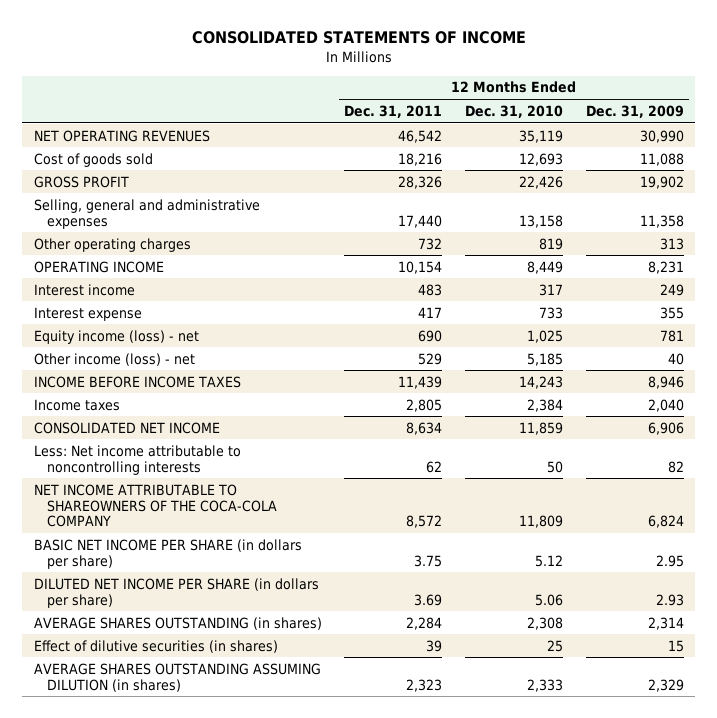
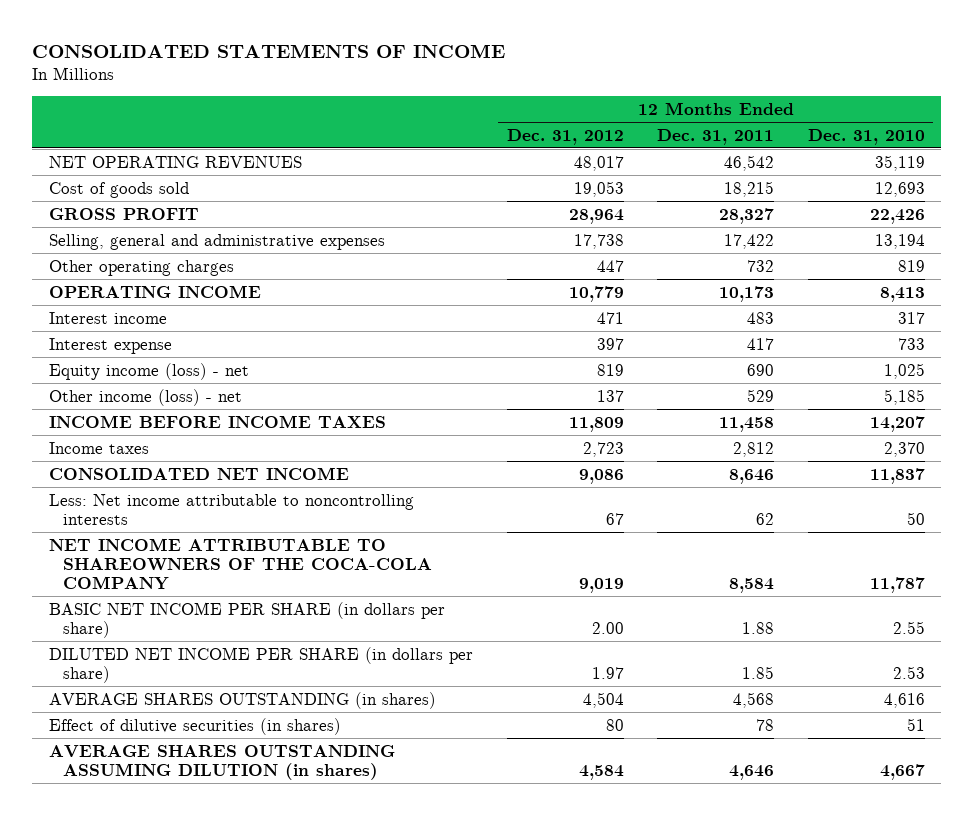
- | 12 Months Ended Dec. 31, 2011 | 12 Months Ended Dec. 31, 2010 | 12 Months Ended Dec. 31, 2009
+ | 12 Months Ended Dec. 31, 2012 | 12 Months Ended Dec. 31, 2011 | 12 Months Ended Dec. 31, 2010
- Cost of goods sold | 18,216 | 12,693 | 11,088
- GROSS PROFIT | 28,326 | 22,426 | 19,902
- Selling, general and administrative expenses | 17,440 | 13,158 | 11,358
+ Cost of goods sold | 19,053 | 18,215 | 12,693
+ GROSS PROFIT | 28,964 | 28,327 | 22,426
+ Selling, general and administrative expenses | 17,738 | 17,422 | 13,194
- OPERATING INCOME | 10,154 | 8,449 | 8,231
+ OPERATING INCOME | 10,779 | 10,173 | 8,413
- INCOME BEFORE INCOME TAXES | 11,439 | 14,243 | 8,946
- Income taxes | 2,805 | 2,384 | 2,040
- CONSOLIDATED NET INCOME | 8,634 | 11,859 | 6,906
+ INCOME BEFORE INCOME TAXES | 11,809 | 11,458 | 14,207
+ Income taxes | 2,723 | 2,812 | 2,370
+ CONSOLIDATED NET INCOME | 9,086 | 8,646 | 11,837
- NET INCOME ATTRIBUTABLE TO SHAREOWNERS OF THE COCA-COLA COMPANY | 8,572 | 11,809 | 6,824
- BASIC NET INCOME PER SHARE (in dollars per share) | 3.75 | 5.12 | 2.95
- DILUTED NET INCOME PER SHARE (in dollars per share) | 3.69 | 5.06 | 2.93
- AVERAGE SHARES OUTSTANDING (in shares) | 2,284 | 2,308 | 2,314
- Effect of dilutive securities (in shares) | 39 | 25 | 15
- AVERAGE SHARES OUTSTANDING ASSUMING DILUTION (in shares) | 2,323 | 2,333 | 2,329
+ NET INCOME ATTRIBUTABLE TO SHAREOWNERS OF THE COCA-COLA COMPANY | 9,019 | 8,584 | 11,787
+ BASIC NET INCOME PER SHARE (in dollars per share) | 2.00 | 1.88 | 2.55
+ DILUTED NET INCOME PER SHARE (in dollars per share) | 1.97 | 1.85 | 2.53
+ AVERAGE SHARES OUTSTANDING (in shares) | 4,504 | 4,568 | 4,616
+ Effect of dilutive securities (in shares) | 80 | 78 | 51
+ AVERAGE SHARES OUTSTANDING ASSUMING DILUTION (in shares) | 4,584 | 4,646 | 4,667

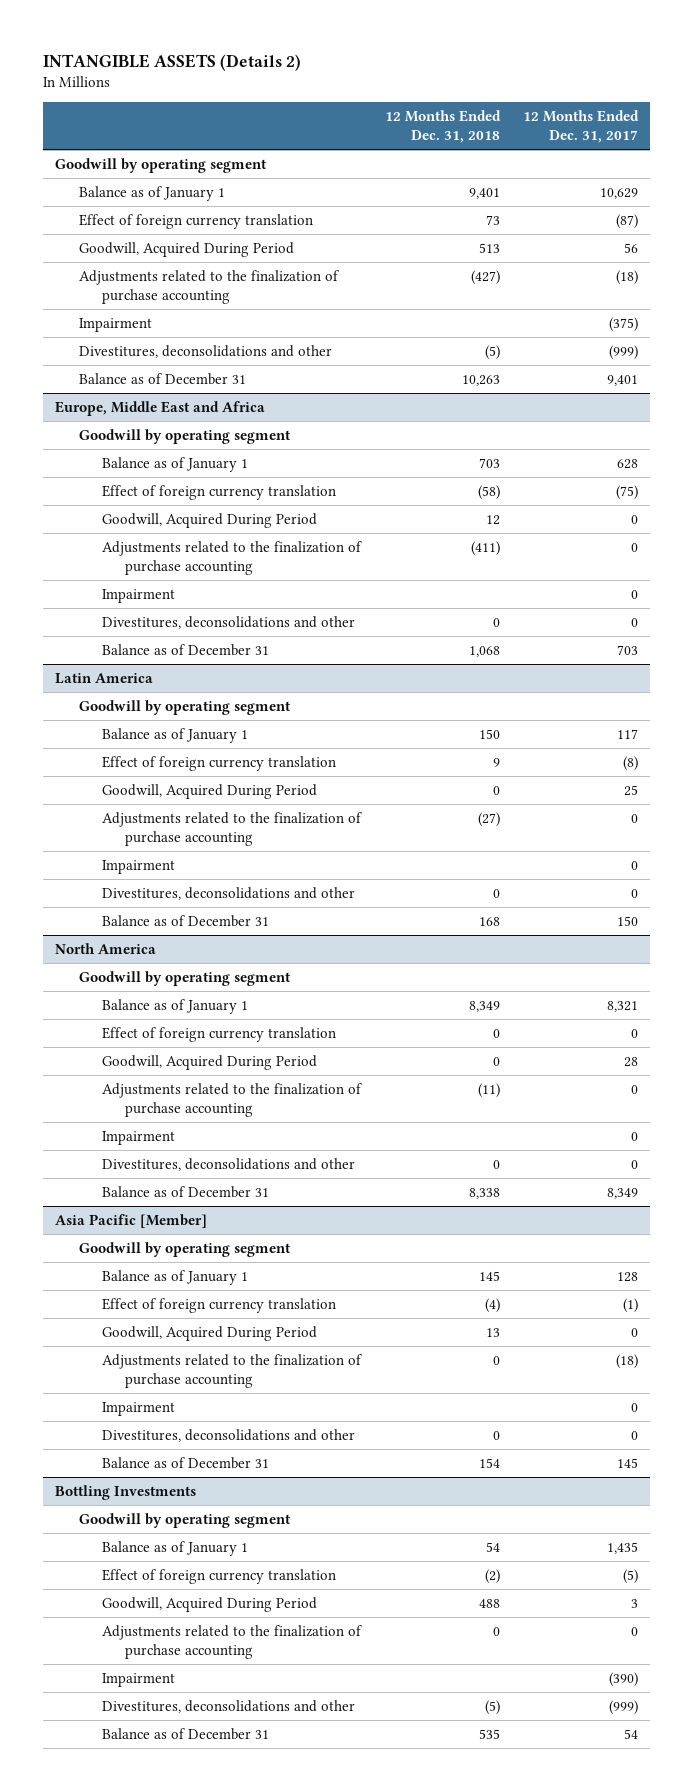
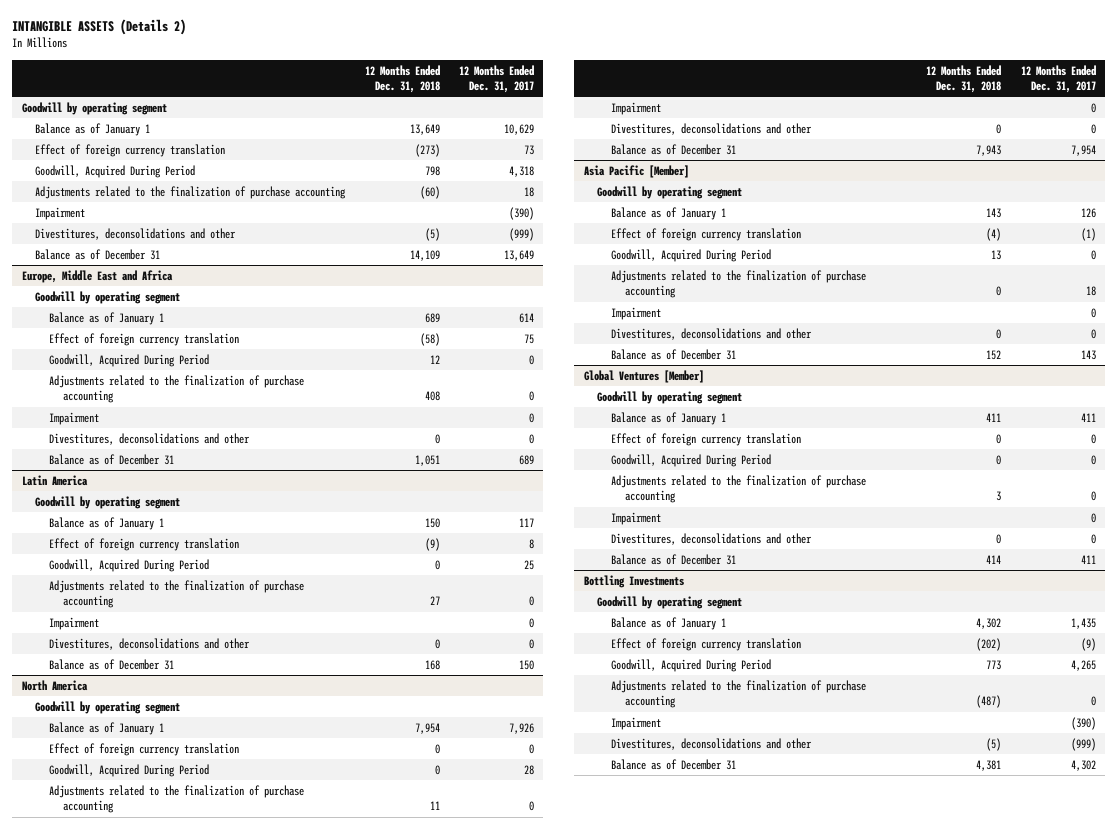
- Balance as of January 1 | 9,401 | 10,629
- Effect of foreign currency translation | 73 | (87)
- Goodwill, Acquired During Period | 513 | 56
- Adjustments related to the finalization of purchase accounting | (427) | (18)
- Impairment | | (375)
+ Balance as of January 1 | 13,649 | 10,629
+ Effect of foreign currency translation | (273) | 73
+ Goodwill, Acquired During Period | 798 | 4,318
+ Adjustments related to the finalization of purchase accounting | (60) | 18
+ Impairment | | (390)
- Balance as of December 31 | 10,263 | 9,401
+ Balance as of December 31 | 14,109 | 13,649
@ Europe, Middle East and Africa
- Balance as of January 1 | 703 | 628
- Effect of foreign currency translation | (58) | (75)
+ Balance as of January 1 | 689 | 614
+ Effect of foreign currency translation | (58) | 75
- Adjustments related to the finalization of purchase accounting | (411) | 0
+ Adjustments related to the finalization of purchase accounting | 408 | 0
- Balance as of December 31 | 1,068 | 703
+ Balance as of December 31 | 1,051 | 689
@ Latin America
- Effect of foreign currency translation | 9 | (8)
+ Effect of foreign currency translation | (9) | 8
- Adjustments related to the finalization of purchase accounting | (27) | 0
+ Adjustments related to the finalization of purchase accounting | 27 | 0
@ North America
- Balance as of January 1 | 8,349 | 8,321
+ Balance as of January 1 | 7,954 | 7,926
- Adjustments related to the finalization of purchase accounting | (11) | 0
+ Adjustments related to the finalization of purchase accounting | 11 | 0
- Balance as of December 31 | 8,338 | 8,349
+ Balance as of December 31 | 7,943 | 7,954
@ Asia Pacific [Member]
- Balance as of January 1 | 145 | 128
+ Balance as of January 1 | 143 | 126
- Adjustments related to the finalization of purchase accounting | 0 | (18)
+ Adjustments related to the finalization of purchase accounting | 0 | 18
- Balance as of December 31 | 154 | 145
+ Balance as of December 31 | 152 | 143
+ Global Ventures [Member]
+ Goodwill by operating segment
+ Balance as of January 1 | 411 | 411
+ Effect of foreign currency translation | 0 | 0
+ Goodwill, Acquired During Period | 0 | 0
+ Adjustments related to the finalization of purchase accounting | 3 | 0
+ Impairment | | 0
+ Divestitures, deconsolidations and other | 0 | 0
+ Balance as of December 31 | 414 | 411
@ Bottling Investments
- Balance as of January 1 | 54 | 1,435
- Effect of foreign currency translation | (2) | (5)
- Goodwill, Acquired During Period | 488 | 3
- Adjustments related to the finalization of purchase accounting | 0 | 0
+ Balance as of January 1 | 4,302 | 1,435
+ Effect of foreign currency translation | (202) | (9)
+ Goodwill, Acquired During Period | 773 | 4,265
+ Adjustments related to the finalization of purchase accounting | (487) | 0
- Balance as of December 31 | 535 | 54
+ Balance as of December 31 | 4,381 | 4,302

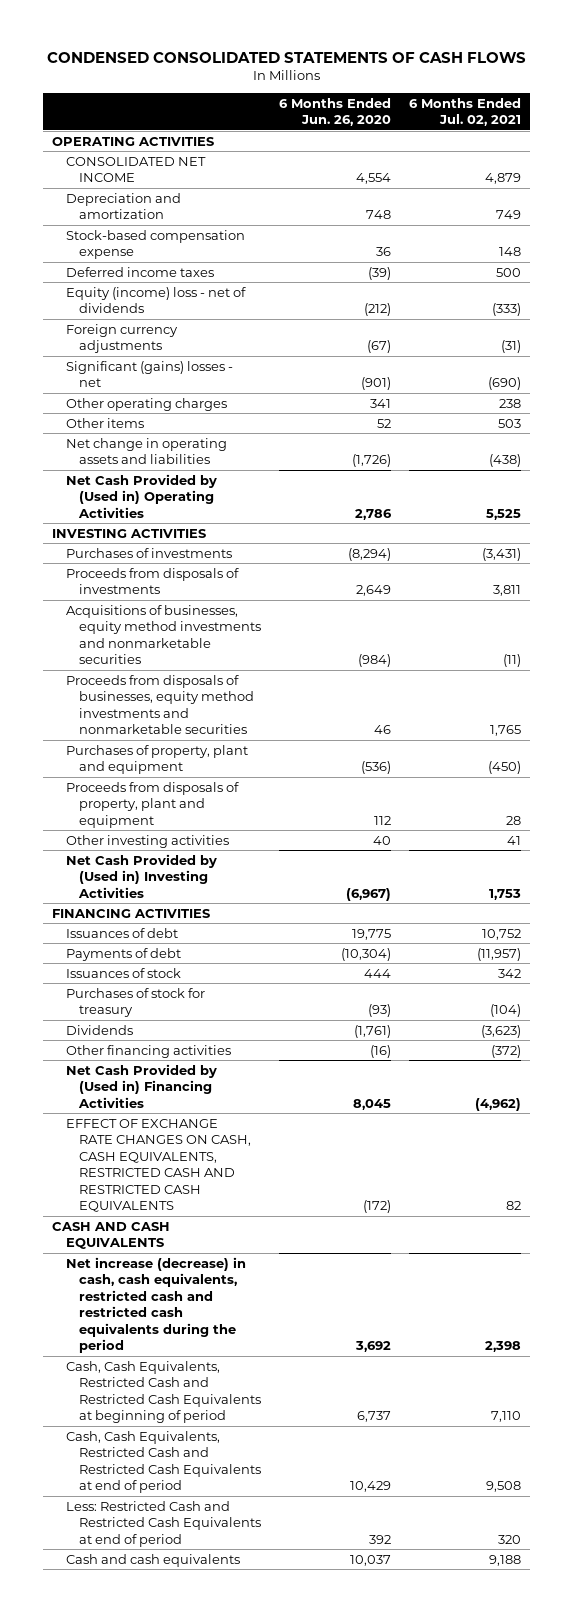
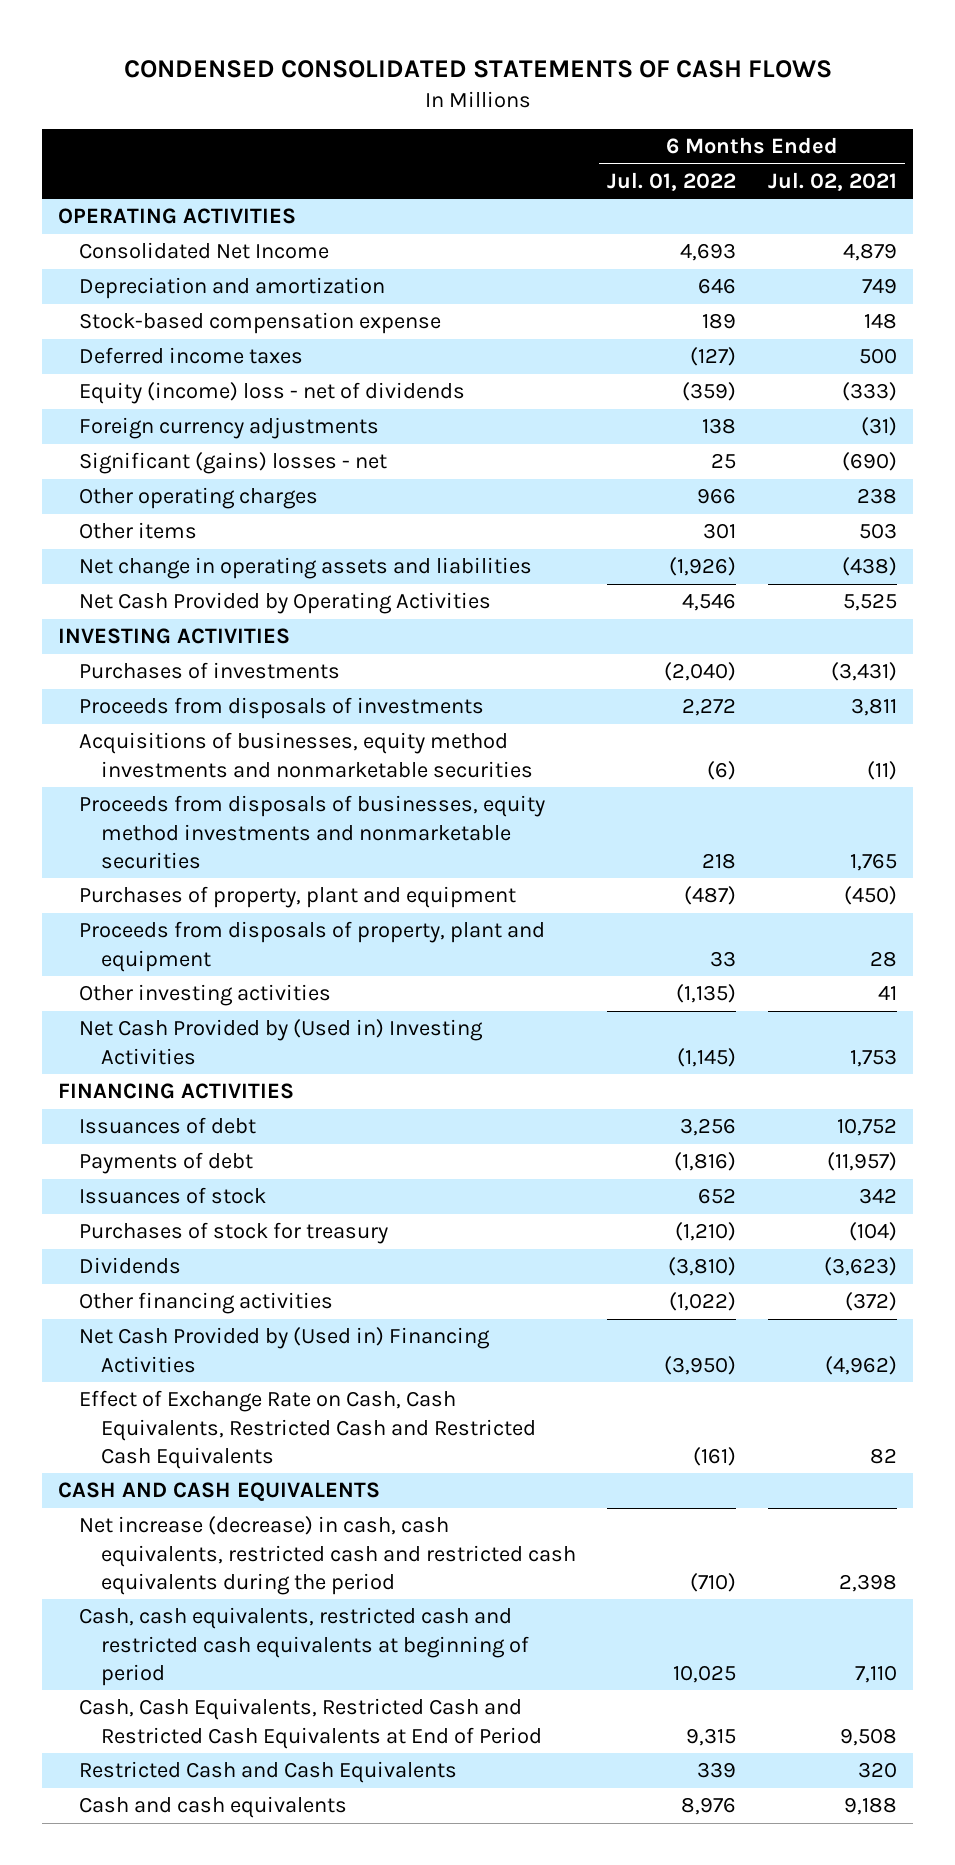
- | 6 Months Ended Jun. 26, 2020 | 6 Months Ended Jul. 02, 2021
+ | 6 Months Ended Jul. 01, 2022 | 6 Months Ended Jul. 02, 2021
- CONSOLIDATED NET INCOME | 4,554 | 4,879
+ Consolidated Net Income | 4,693 | 4,879
- Net Cash Provided by (Used in) Operating Activities | 2,786 | 5,525
+ Net Cash Provided by Operating Activities | 4,546 | 5,525
- EFFECT OF EXCHANGE RATE CHANGES ON CASH, CASH EQUIVALENTS, RESTRICTED CASH AND RESTRICTED CASH EQUIVALENTS | (172) | 82
+ Effect of Exchange Rate on Cash, Cash Equivalents, Restricted Cash and Restricted Cash Equivalents | (161) | 82
- Cash, Cash Equivalents, Restricted Cash and Restricted Cash Equivalents at beginning of period | 6,737 | 7,110
- Cash, Cash Equivalents, Restricted Cash and Restricted Cash Equivalents at end of period | 10,429 | 9,508
- Less: Restricted Cash and Restricted Cash Equivalents at end of period | 392 | 320
+ Cash, cash equivalents, restricted cash and restricted cash equivalents at beginning of period | 10,025 | 7,110
+ Cash, Cash Equivalents, Restricted Cash and Restricted Cash Equivalents at End of Period | 9,315 | 9,508
+ Restricted Cash and Cash Equivalents | 339 | 320

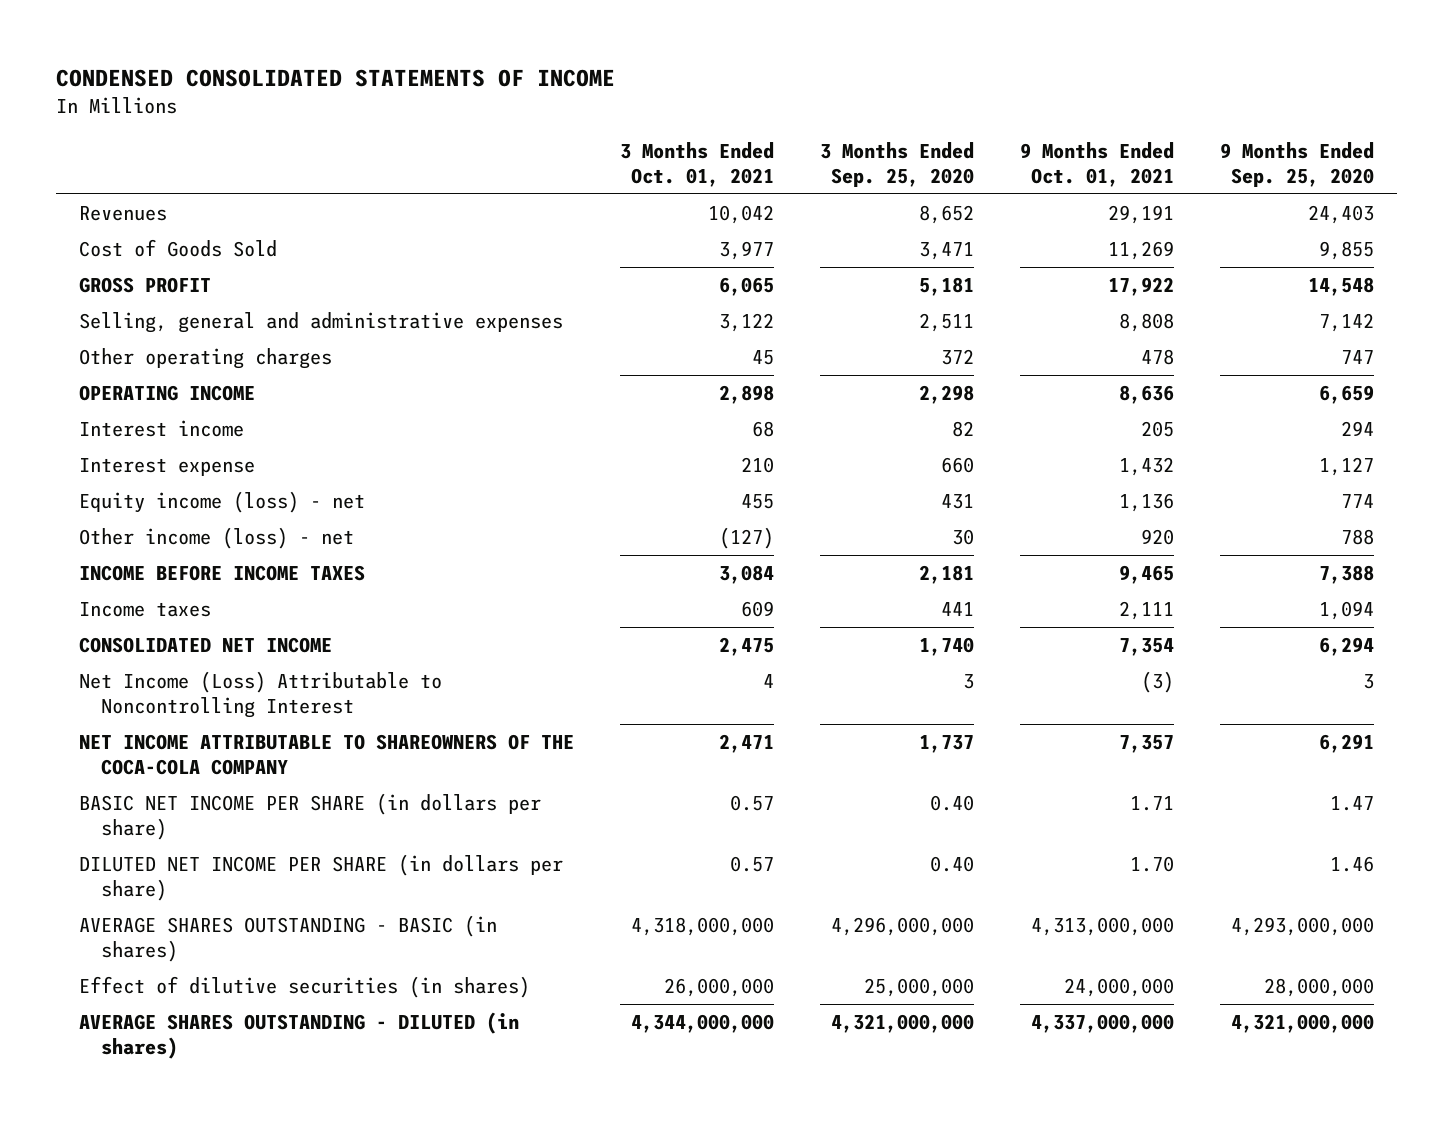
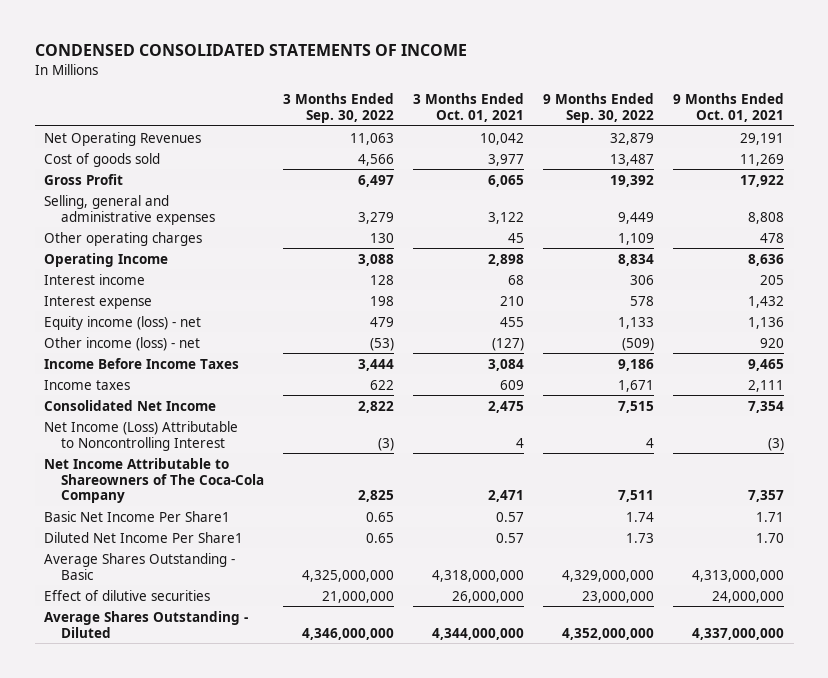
- | 3 Months Ended Oct. 01, 2021 | 3 Months Ended Sep. 25, 2020 | 9 Months Ended Oct. 01, 2021 | 9 Months Ended Sep. 25, 2020
+ | 3 Months Ended Sep. 30, 2022 | 3 Months Ended Oct. 01, 2021 | 9 Months Ended Sep. 30, 2022 | 9 Months Ended Oct. 01, 2021
- Revenues | 10,042 | 8,652 | 29,191 | 24,403
- Cost of Goods Sold | 3,977 | 3,471 | 11,269 | 9,855
- GROSS PROFIT | 6,065 | 5,181 | 17,922 | 14,548
+ Net Operating Revenues | 11,063 | 10,042 | 32,879 | 29,191
+ Cost of goods sold | 4,566 | 3,977 | 13,487 | 11,269
+ Gross Profit | 6,497 | 6,065 | 19,392 | 17,922
- OPERATING INCOME | 2,898 | 2,298 | 8,636 | 6,659
+ Operating Income | 3,088 | 2,898 | 8,834 | 8,636
- INCOME BEFORE INCOME TAXES | 3,084 | 2,181 | 9,465 | 7,388
+ Income Before Income Taxes | 3,444 | 3,084 | 9,186 | 9,465
- CONSOLIDATED NET INCOME | 2,475 | 1,740 | 7,354 | 6,294
+ Consolidated Net Income | 2,822 | 2,475 | 7,515 | 7,354
- NET INCOME ATTRIBUTABLE TO SHAREOWNERS OF THE COCA-COLA COMPANY | 2,471 | 1,737 | 7,357 | 6,291
- BASIC NET INCOME PER SHARE (in dollars per share) | 0.57 | 0.40 | 1.71 | 1.47
- DILUTED NET INCOME PER SHARE (in dollars per share) | 0.57 | 0.40 | 1.70 | 1.46
- AVERAGE SHARES OUTSTANDING - BASIC (in shares) | 4,318,000,000 | 4,296,000,000 | 4,313,000,000 | 4,293,000,000
- Effect of dilutive securities (in shares) | 26,000,000 | 25,000,000 | 24,000,000 | 28,000,000
- AVERAGE SHARES OUTSTANDING - DILUTED (in shares) | 4,344,000,000 | 4,321,000,000 | 4,337,000,000 | 4,321,000,000
+ Net Income Attributable to Shareowners of The Coca-Cola Company | 2,825 | 2,471 | 7,511 | 7,357
+ Basic Net Income Per Share1 | 0.65 | 0.57 | 1.74 | 1.71
+ Diluted Net Income Per Share1 | 0.65 | 0.57 | 1.73 | 1.70
+ Average Shares Outstanding - Basic | 4,325,000,000 | 4,318,000,000 | 4,329,000,000 | 4,313,000,000
+ Effect of dilutive securities | 21,000,000 | 26,000,000 | 23,000,000 | 24,000,000
+ Average Shares Outstanding - Diluted | 4,346,000,000 | 4,344,000,000 | 4,352,000,000 | 4,337,000,000

